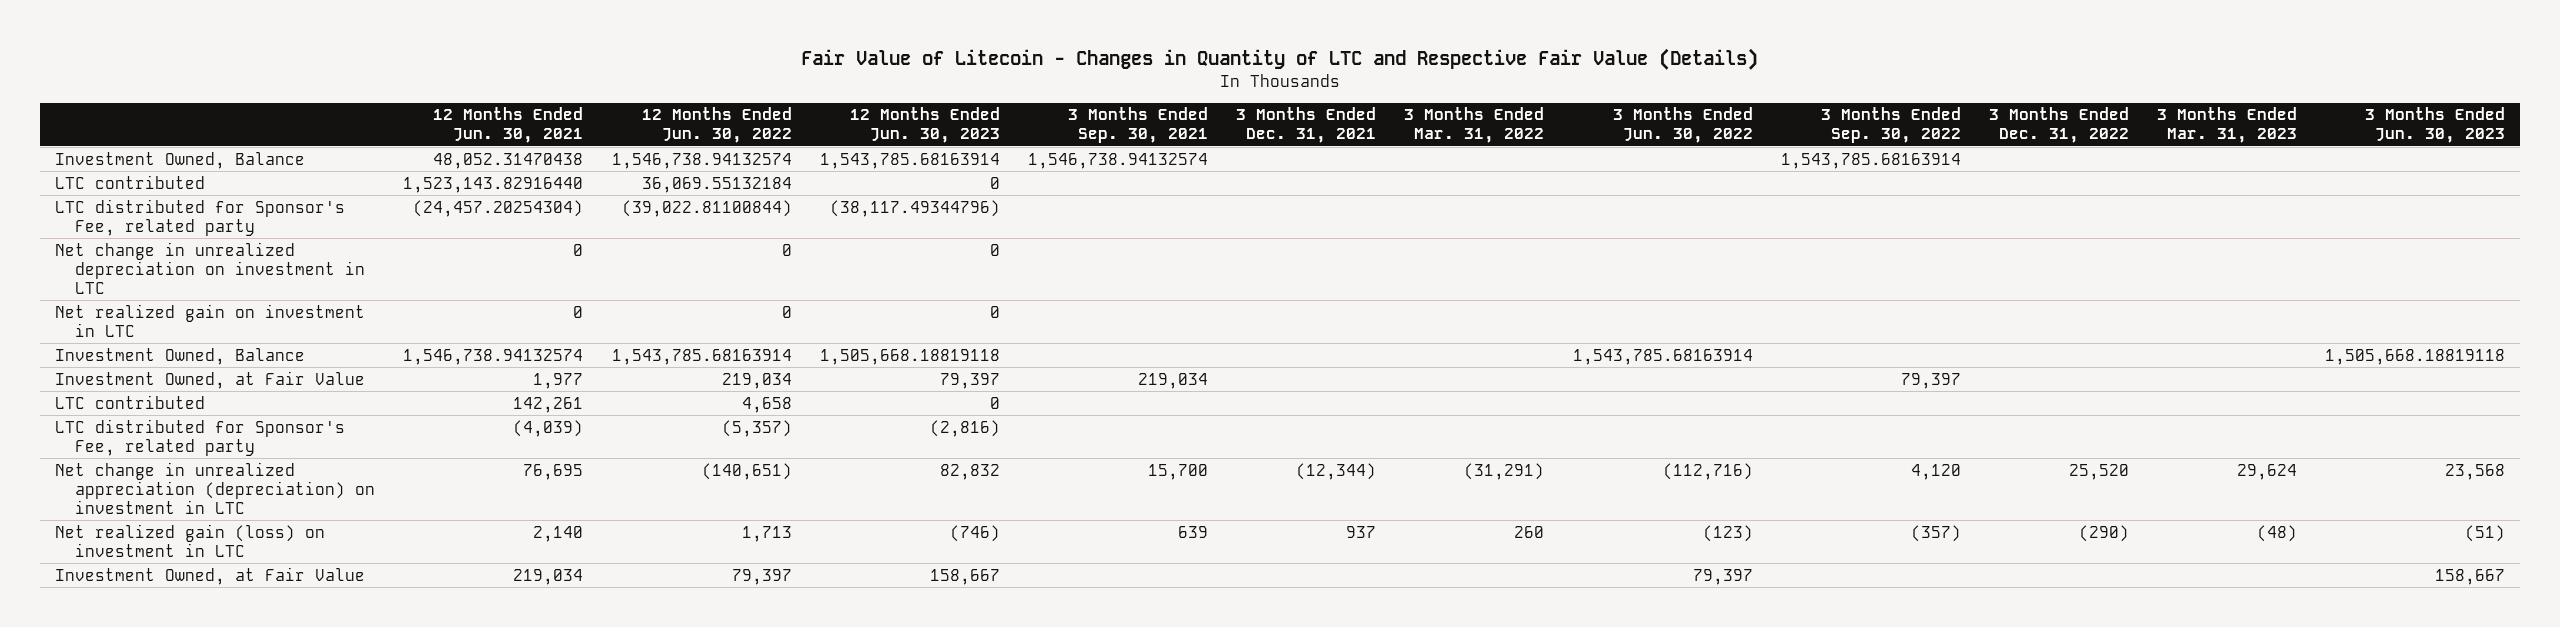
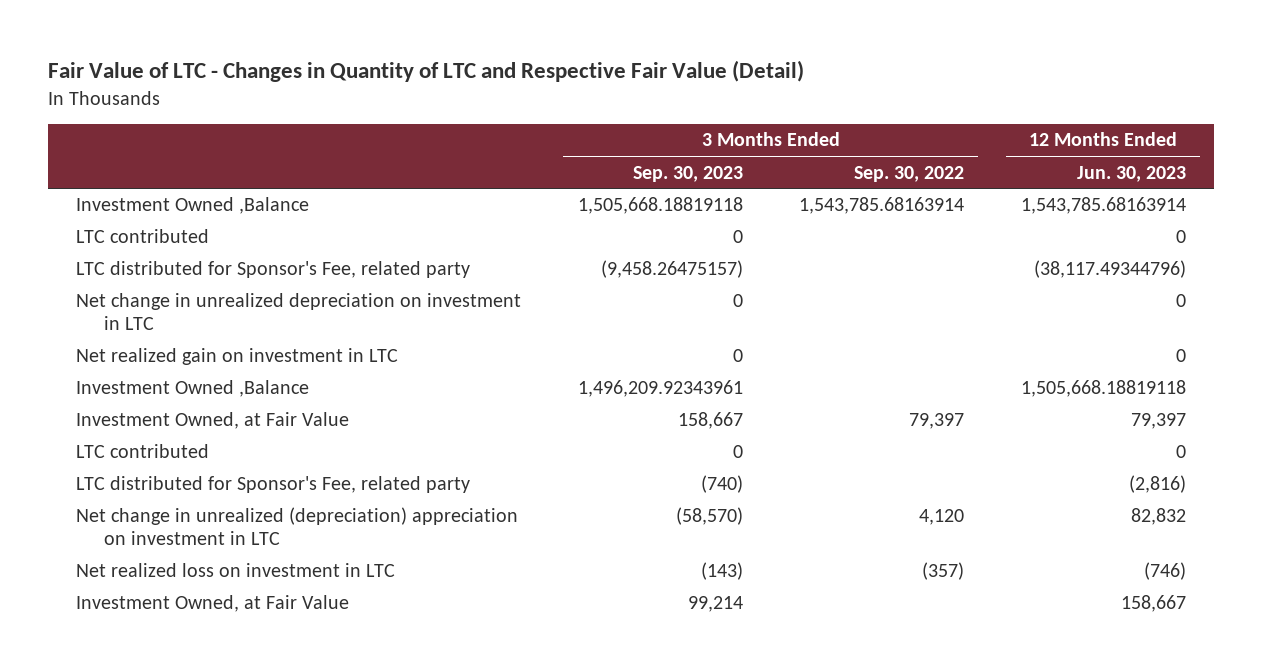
- Fair Value of Litecoin - Changes in Quantity of LTC and Respective Fair Value (Details)
+ Fair Value of LTC - Changes in Quantity of LTC and Respective Fair Value (Detail)
- | 12 Months Ended Jun. 30, 2021 | 12 Months Ended Jun. 30, 2022 | 12 Months Ended Jun. 30, 2023 | 3 Months Ended Sep. 30, 2021 | 3 Months Ended Dec. 31, 2021 | 3 Months Ended Mar. 31, 2022 | 3 Months Ended Jun. 30, 2022 | 3 Months Ended Sep. 30, 2022 | 3 Months Ended Dec. 31, 2022 | 3 Months Ended Mar. 31, 2023 | 3 Months Ended Jun. 30, 2023
+ | 3 Months Ended Sep. 30, 2023 | 3 Months Ended Sep. 30, 2022 | 12 Months Ended Jun. 30, 2023
- Investment Owned, Balance | 48,052.31470438 | 1,546,738.94132574 | 1,543,785.68163914 | 1,546,738.94132574 | | | | 1,543,785.68163914 | | |
+ Investment Owned ,Balance | 1,505,668.18819118 | 1,543,785.68163914 | 1,543,785.68163914
- Investment Owned, Balance | 1,546,738.94132574 | 1,543,785.68163914 | 1,505,668.18819118 | | | | 1,543,785.68163914 | | | | 1,505,668.18819118
+ Investment Owned ,Balance | 1,496,209.92343961 | | 1,505,668.18819118
- Net change in unrealized appreciation (depreciation) on investment in LTC | 76,695 | (140,651) | 82,832 | 15,700 | (12,344) | (31,291) | (112,716) | 4,120 | 25,520 | 29,624 | 23,568
- Net realized gain (loss) on investment in LTC | 2,140 | 1,713 | (746) | 639 | 937 | 260 | (123) | (357) | (290) | (48) | (51)
+ Net change in unrealized (depreciation) appreciation on investment in LTC | (58,570) | 4,120 | 82,832
+ Net realized loss on investment in LTC | (143) | (357) | (746)

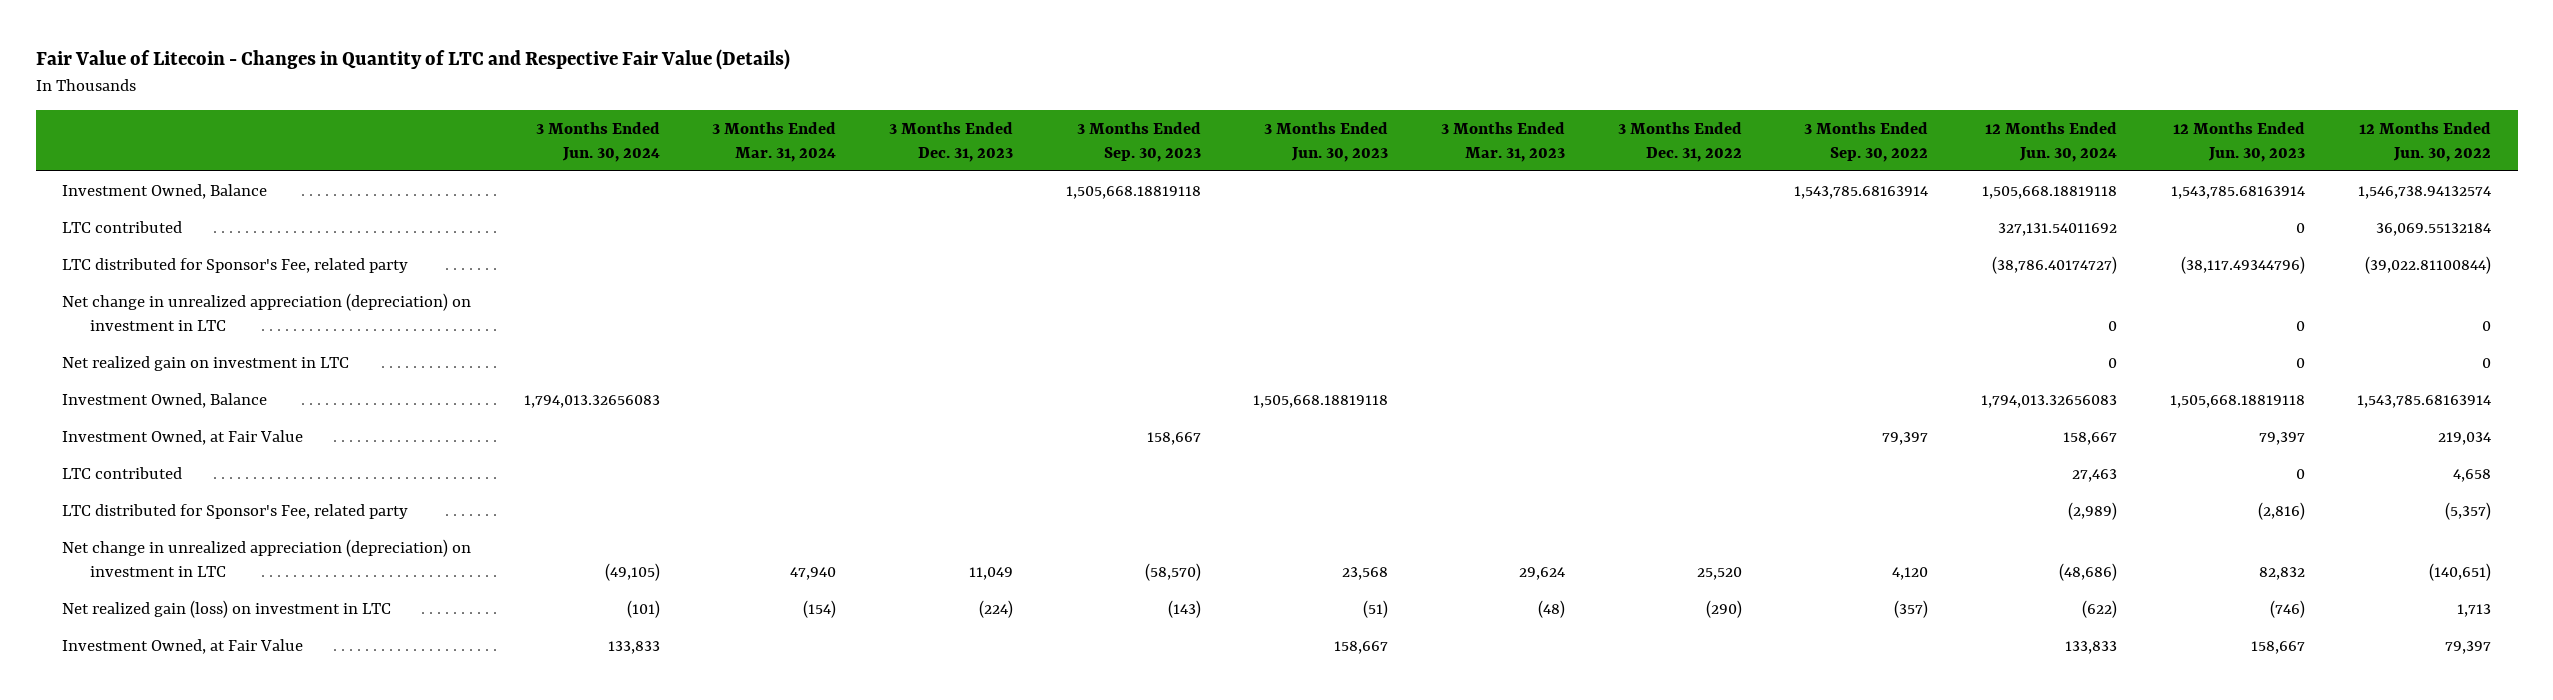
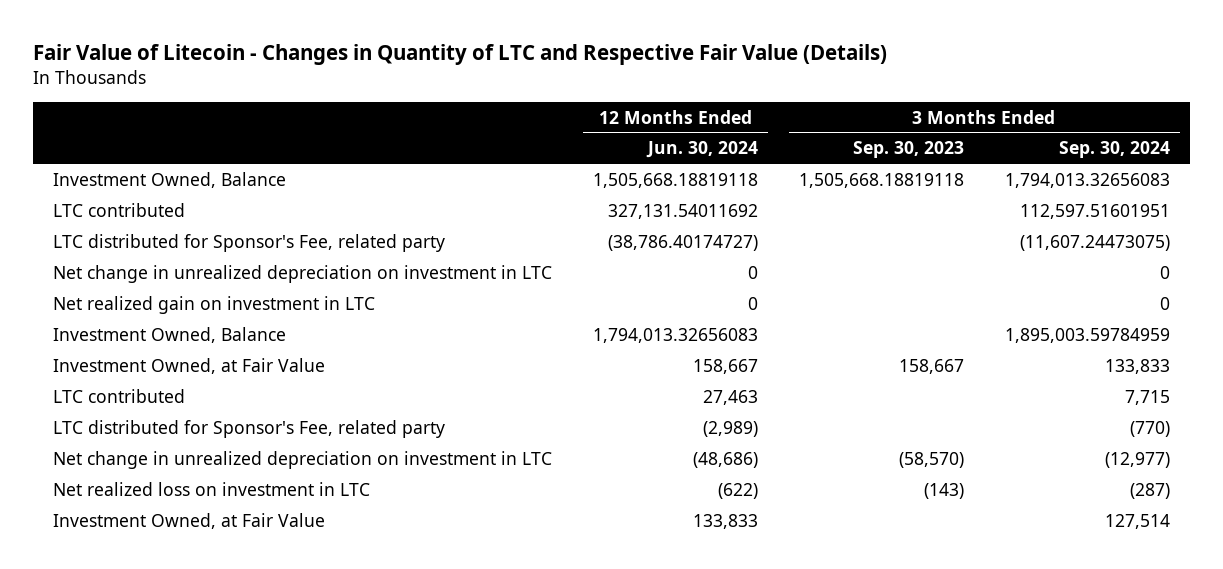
- | 3 Months Ended Jun. 30, 2024 | 3 Months Ended Mar. 31, 2024 | 3 Months Ended Dec. 31, 2023 | 3 Months Ended Sep. 30, 2023 | 3 Months Ended Jun. 30, 2023 | 3 Months Ended Mar. 31, 2023 | 3 Months Ended Dec. 31, 2022 | 3 Months Ended Sep. 30, 2022 | 12 Months Ended Jun. 30, 2024 | 12 Months Ended Jun. 30, 2023 | 12 Months Ended Jun. 30, 2022
+ | 12 Months Ended Jun. 30, 2024 | 3 Months Ended Sep. 30, 2023 | 3 Months Ended Sep. 30, 2024
- Net change in unrealized appreciation (depreciation) on investment in LTC | | | | | | | | | 0 | 0 | 0
+ Net change in unrealized depreciation on investment in LTC | 0 | | 0
- Net change in unrealized appreciation (depreciation) on investment in LTC | (49,105) | 47,940 | 11,049 | (58,570) | 23,568 | 29,624 | 25,520 | 4,120 | (48,686) | 82,832 | (140,651)
- Net realized gain (loss) on investment in LTC | (101) | (154) | (224) | (143) | (51) | (48) | (290) | (357) | (622) | (746) | 1,713
+ Net change in unrealized depreciation on investment in LTC | (48,686) | (58,570) | (12,977)
+ Net realized loss on investment in LTC | (622) | (143) | (287)

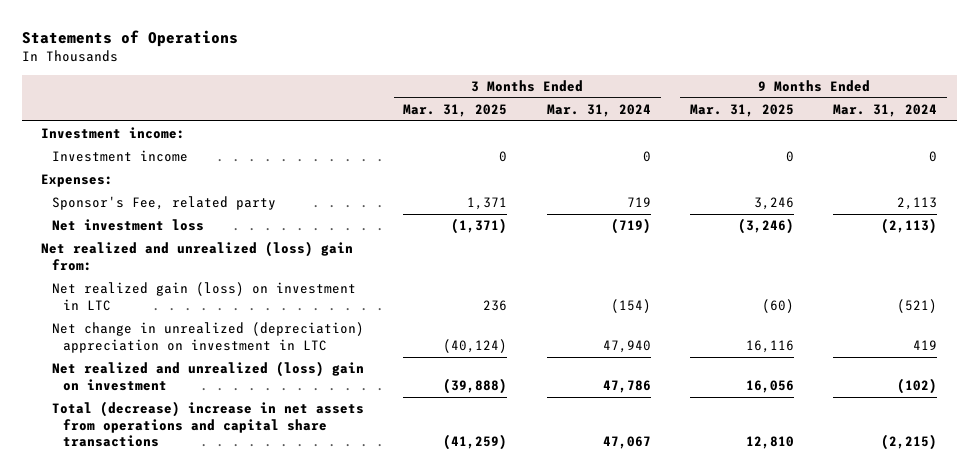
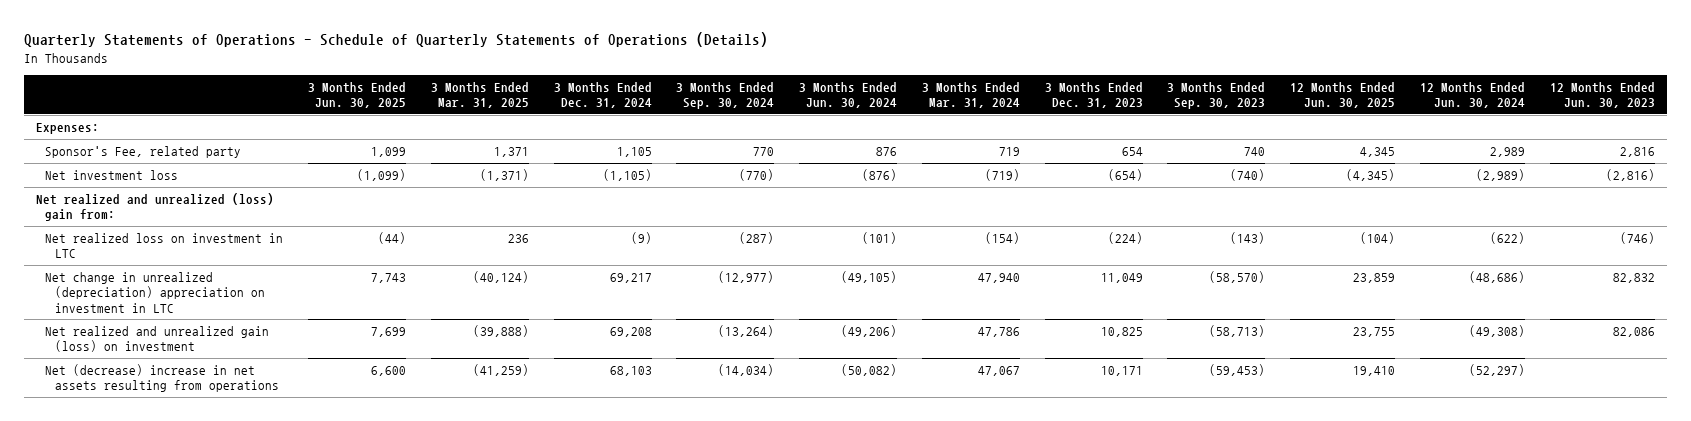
- Statements of Operations
+ Quarterly Statements of Operations - Schedule of Quarterly Statements of Operations (Details)
- | 3 Months Ended Mar. 31, 2025 | 3 Months Ended Mar. 31, 2024 | 9 Months Ended Mar. 31, 2025 | 9 Months Ended Mar. 31, 2024
+ | 3 Months Ended Jun. 30, 2025 | 3 Months Ended Mar. 31, 2025 | 3 Months Ended Dec. 31, 2024 | 3 Months Ended Sep. 30, 2024 | 3 Months Ended Jun. 30, 2024 | 3 Months Ended Mar. 31, 2024 | 3 Months Ended Dec. 31, 2023 | 3 Months Ended Sep. 30, 2023 | 12 Months Ended Jun. 30, 2025 | 12 Months Ended Jun. 30, 2024 | 12 Months Ended Jun. 30, 2023
- Investment income:
- Investment income | 0 | 0 | 0 | 0
- Net realized gain (loss) on investment in LTC | 236 | (154) | (60) | (521)
+ Net realized loss on investment in LTC | (44) | 236 | (9) | (287) | (101) | (154) | (224) | (143) | (104) | (622) | (746)
- Net realized and unrealized (loss) gain on investment | (39,888) | 47,786 | 16,056 | (102)
- Total (decrease) increase in net assets from operations and capital share transactions | (41,259) | 47,067 | 12,810 | (2,215)
+ Net realized and unrealized gain (loss) on investment | 7,699 | (39,888) | 69,208 | (13,264) | (49,206) | 47,786 | 10,825 | (58,713) | 23,755 | (49,308) | 82,086
+ Net (decrease) increase in net assets resulting from operations | 6,600 | (41,259) | 68,103 | (14,034) | (50,082) | 47,067 | 10,171 | (59,453) | 19,410 | (52,297) |

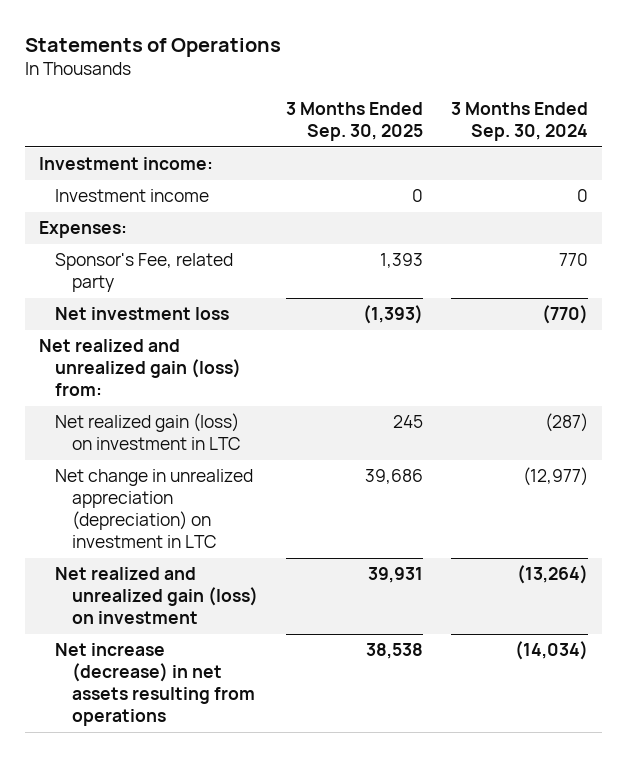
- Quarterly Statements of Operations - Schedule of Quarterly Statements of Operations (Details)
+ Statements of Operations
- | 3 Months Ended Jun. 30, 2025 | 3 Months Ended Mar. 31, 2025 | 3 Months Ended Dec. 31, 2024 | 3 Months Ended Sep. 30, 2024 | 3 Months Ended Jun. 30, 2024 | 3 Months Ended Mar. 31, 2024 | 3 Months Ended Dec. 31, 2023 | 3 Months Ended Sep. 30, 2023 | 12 Months Ended Jun. 30, 2025 | 12 Months Ended Jun. 30, 2024 | 12 Months Ended Jun. 30, 2023
+ | 3 Months Ended Sep. 30, 2025 | 3 Months Ended Sep. 30, 2024
+ Investment income:
+ Investment income | 0 | 0
- Net realized and unrealized (loss) gain from:
- Net realized loss on investment in LTC | (44) | 236 | (9) | (287) | (101) | (154) | (224) | (143) | (104) | (622) | (746)
- Net change in unrealized (depreciation) appreciation on investment in LTC | 7,743 | (40,124) | 69,217 | (12,977) | (49,105) | 47,940 | 11,049 | (58,570) | 23,859 | (48,686) | 82,832
+ Net realized and unrealized gain (loss) from:
+ Net realized gain (loss) on investment in LTC | 245 | (287)
+ Net change in unrealized appreciation (depreciation) on investment in LTC | 39,686 | (12,977)
- Net (decrease) increase in net assets resulting from operations | 6,600 | (41,259) | 68,103 | (14,034) | (50,082) | 47,067 | 10,171 | (59,453) | 19,410 | (52,297) |
+ Net increase (decrease) in net assets resulting from operations | 38,538 | (14,034)

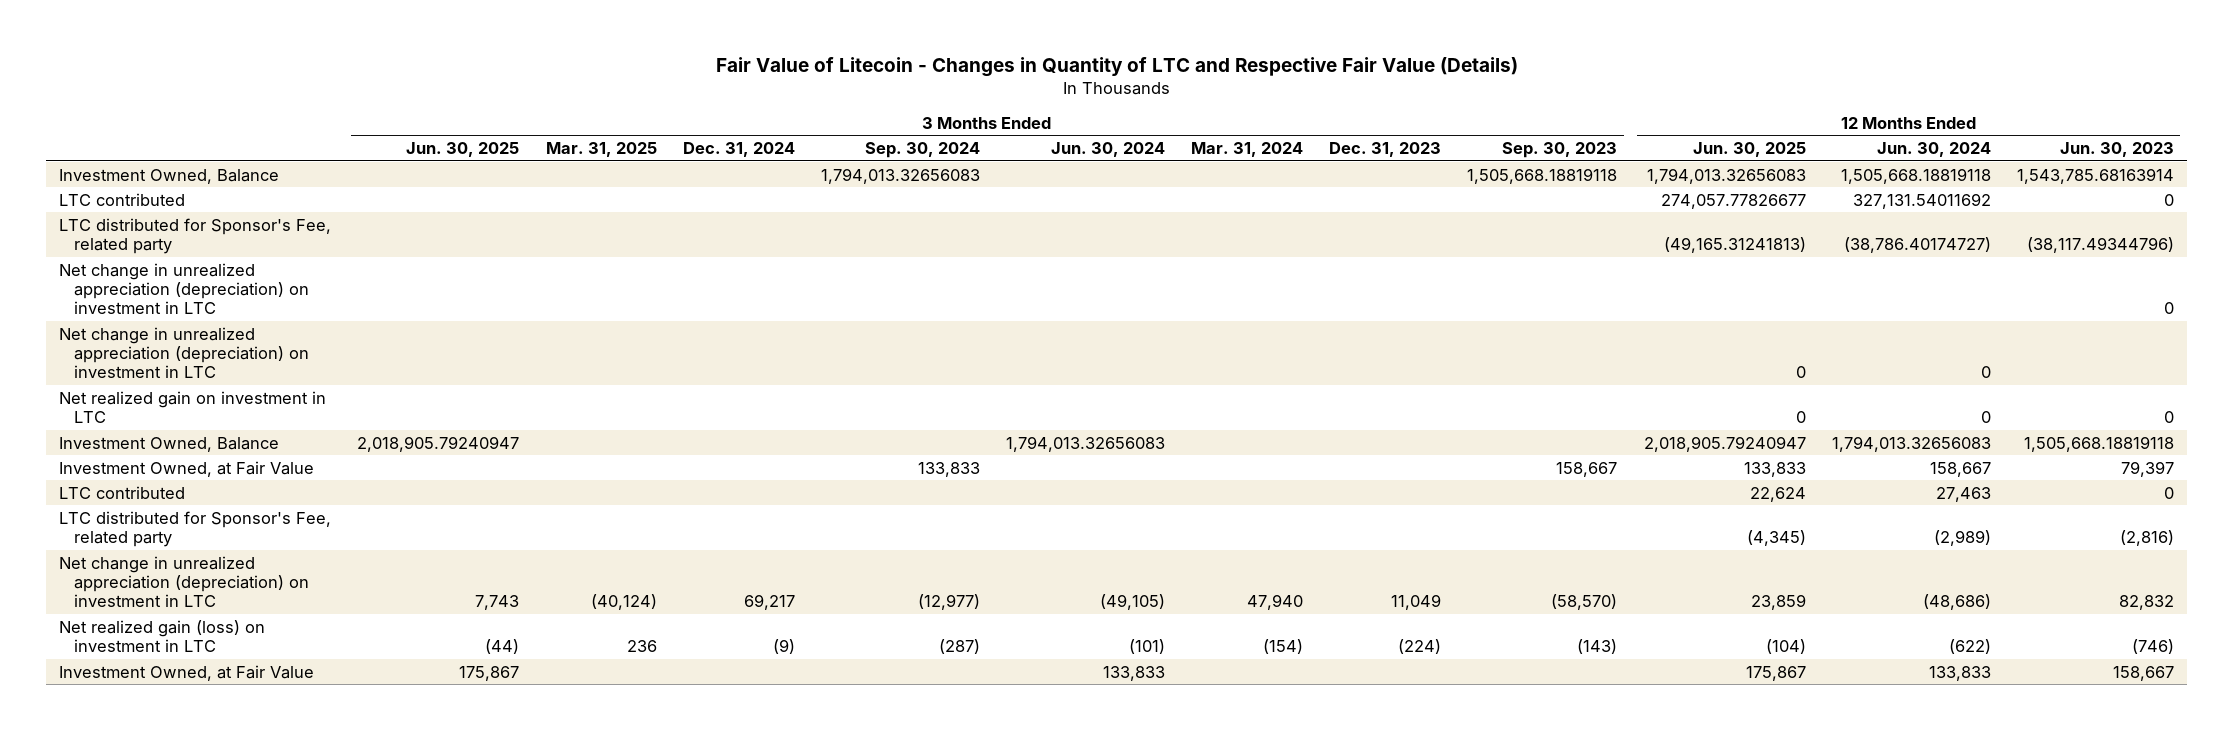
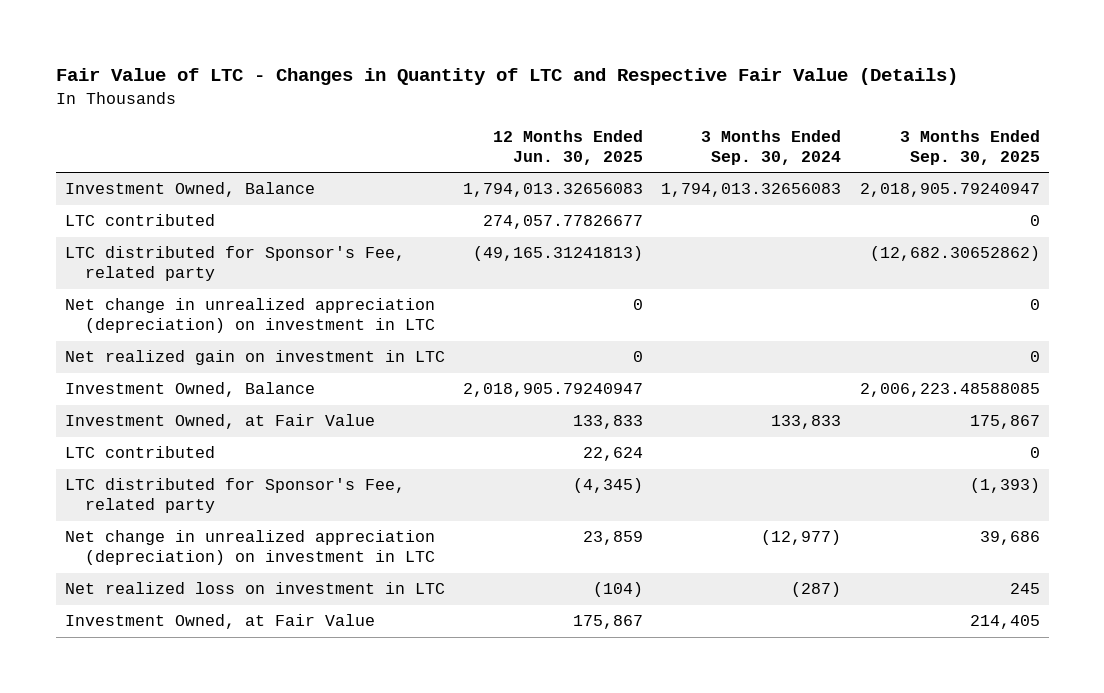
- Fair Value of Litecoin - Changes in Quantity of LTC and Respective Fair Value (Details)
+ Fair Value of LTC - Changes in Quantity of LTC and Respective Fair Value (Details)
- | 3 Months Ended Jun. 30, 2025 | 3 Months Ended Mar. 31, 2025 | 3 Months Ended Dec. 31, 2024 | 3 Months Ended Sep. 30, 2024 | 3 Months Ended Jun. 30, 2024 | 3 Months Ended Mar. 31, 2024 | 3 Months Ended Dec. 31, 2023 | 3 Months Ended Sep. 30, 2023 | 12 Months Ended Jun. 30, 2025 | 12 Months Ended Jun. 30, 2024 | 12 Months Ended Jun. 30, 2023
+ | 12 Months Ended Jun. 30, 2025 | 3 Months Ended Sep. 30, 2024 | 3 Months Ended Sep. 30, 2025
- Net change in unrealized appreciation (depreciation) on investment in LTC | | | | | | | | | | | 0
- Net realized gain (loss) on investment in LTC | (44) | 236 | (9) | (287) | (101) | (154) | (224) | (143) | (104) | (622) | (746)
+ Net realized loss on investment in LTC | (104) | (287) | 245

